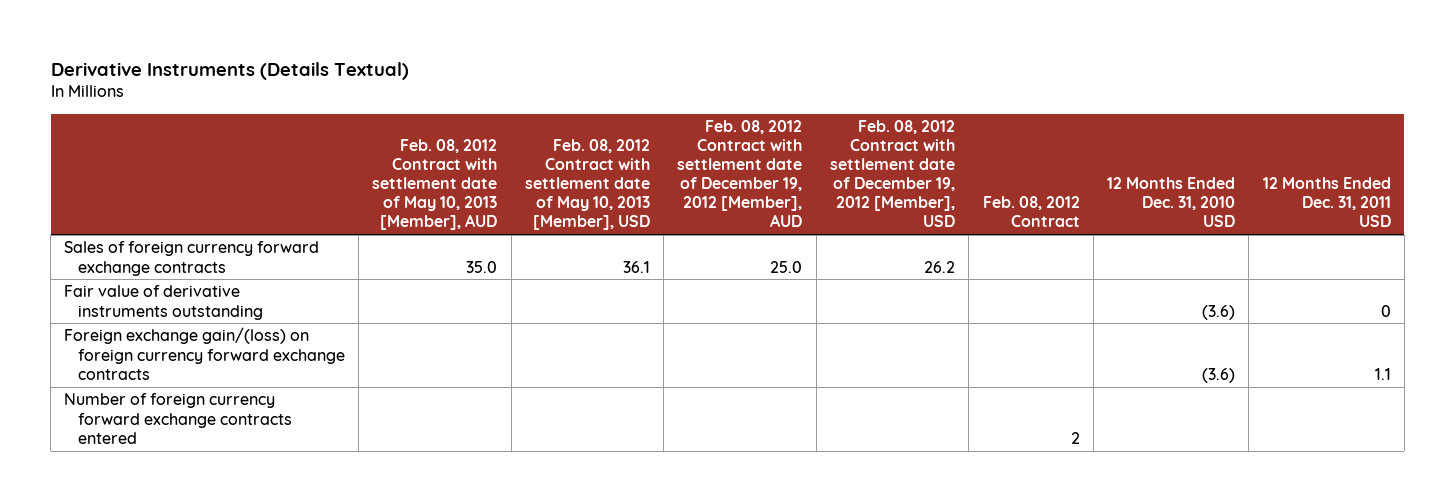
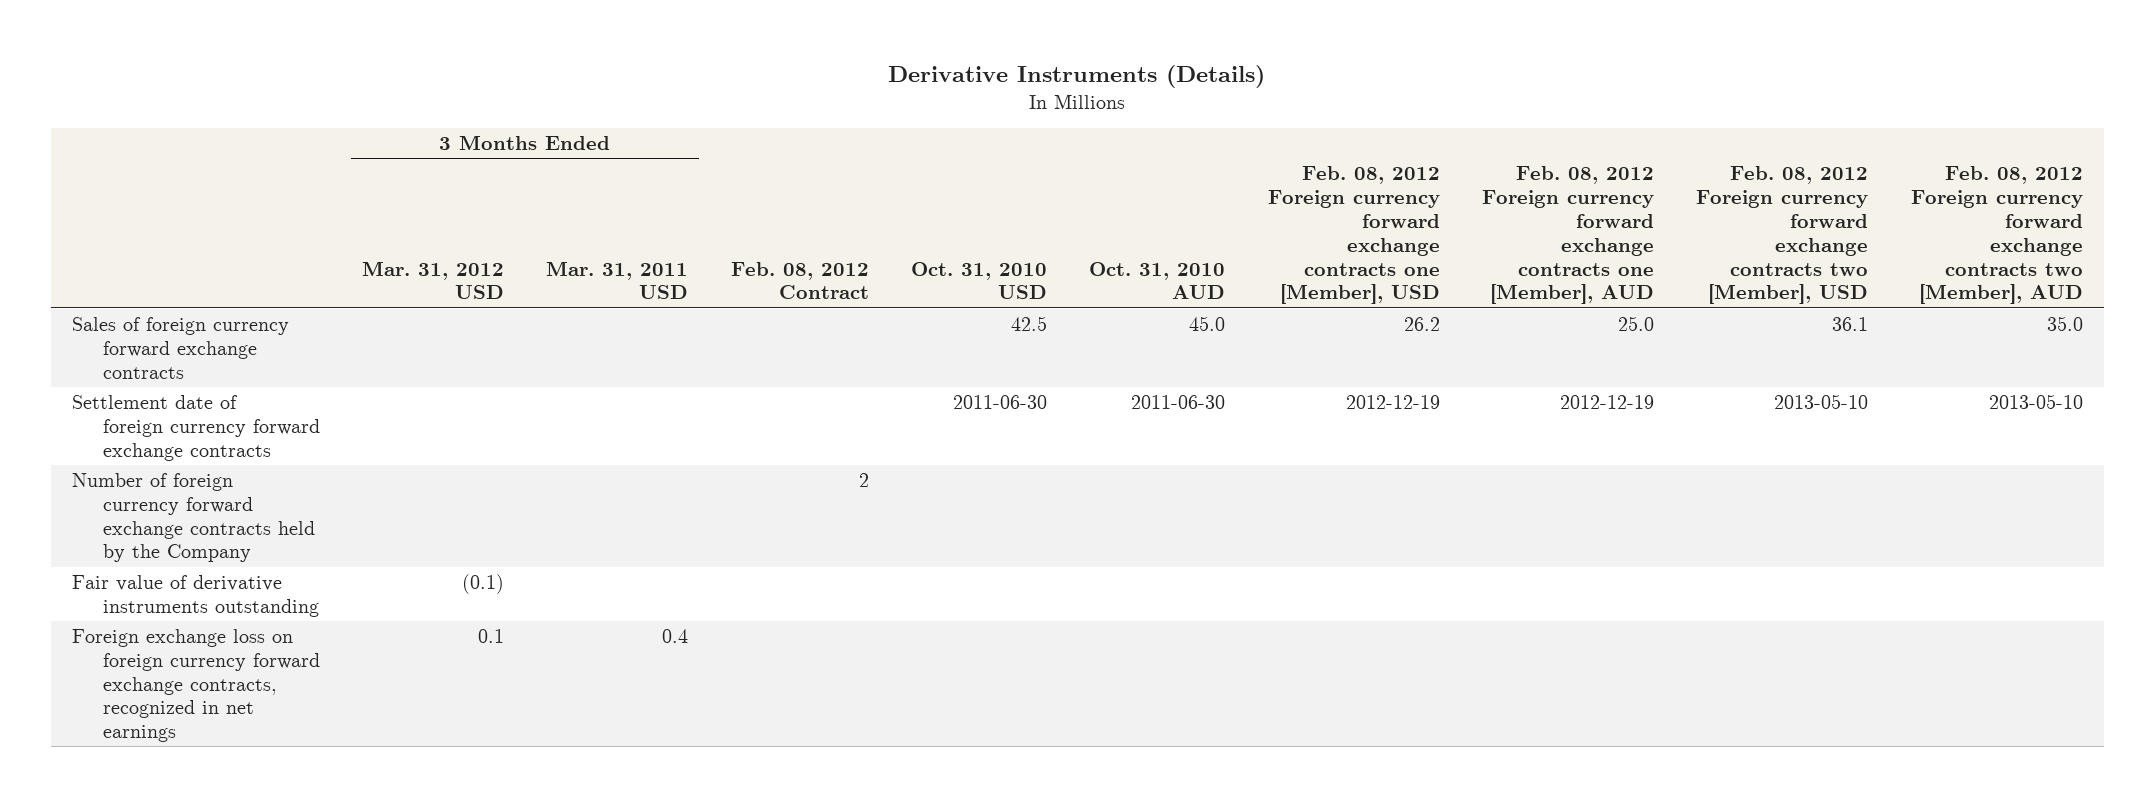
- Derivative Instruments (Details Textual)
+ Derivative Instruments (Details)
- | Feb. 08, 2012 Contract with settlement date of May 10, 2013 [Member], AUD | Feb. 08, 2012 Contract with settlement date of May 10, 2013 [Member], USD | Feb. 08, 2012 Contract with settlement date of December 19, 2012 [Member], AUD | Feb. 08, 2012 Contract with settlement date of December 19, 2012 [Member], USD | Feb. 08, 2012 Contract | 12 Months Ended Dec. 31, 2010 USD | 12 Months Ended Dec. 31, 2011 USD
+ | 3 Months Ended Mar. 31, 2012 USD | 3 Months Ended Mar. 31, 2011 USD | Feb. 08, 2012 Contract | Oct. 31, 2010 USD | Oct. 31, 2010 AUD | Feb. 08, 2012 Foreign currency forward exchange contracts one [Member], USD | Feb. 08, 2012 Foreign currency forward exchange contracts one [Member], AUD | Feb. 08, 2012 Foreign currency forward exchange contracts two [Member], USD | Feb. 08, 2012 Foreign currency forward exchange contracts two [Member], AUD
+ Settlement date of foreign currency forward exchange contracts | | | | 2011-06-30 | 2011-06-30 | 2012-12-19 | 2012-12-19 | 2013-05-10 | 2013-05-10
+ Number of foreign currency forward exchange contracts held by the Company | | | 2 | | | | | |
- Foreign exchange gain/(loss) on foreign currency forward exchange contracts | | | | | | (3.6) | 1.1
- Number of foreign currency forward exchange contracts entered | | | | | 2 | |
+ Foreign exchange loss on foreign currency forward exchange contracts, recognized in net earnings | 0.1 | 0.4 | | | | | | |

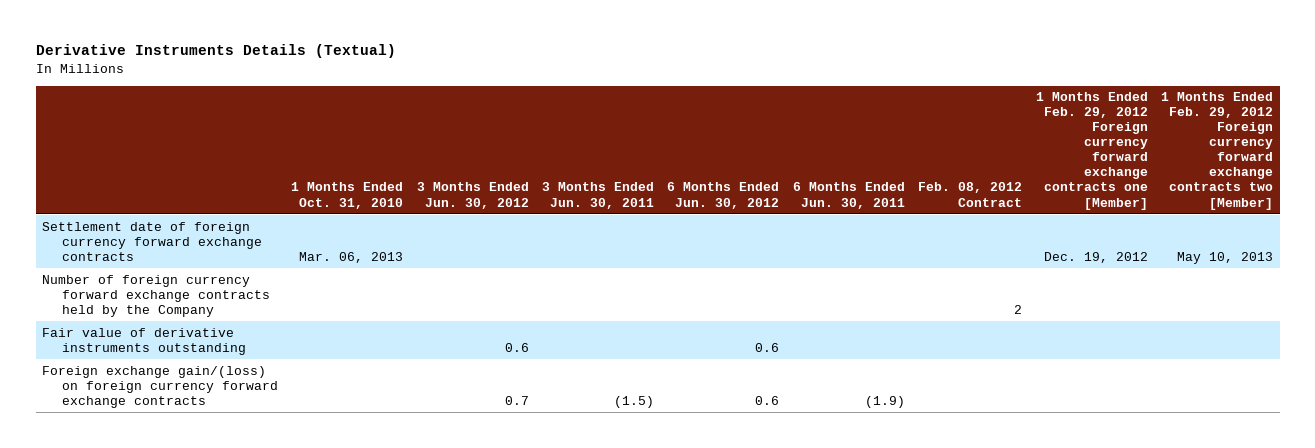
- Derivative Instruments (Details)
+ Derivative Instruments Details (Textual)
- | 3 Months Ended Mar. 31, 2012 USD | 3 Months Ended Mar. 31, 2011 USD | Feb. 08, 2012 Contract | Oct. 31, 2010 USD | Oct. 31, 2010 AUD | Feb. 08, 2012 Foreign currency forward exchange contracts one [Member], USD | Feb. 08, 2012 Foreign currency forward exchange contracts one [Member], AUD | Feb. 08, 2012 Foreign currency forward exchange contracts two [Member], USD | Feb. 08, 2012 Foreign currency forward exchange contracts two [Member], AUD
+ | 1 Months Ended Oct. 31, 2010 | 3 Months Ended Jun. 30, 2012 | 3 Months Ended Jun. 30, 2011 | 6 Months Ended Jun. 30, 2012 | 6 Months Ended Jun. 30, 2011 | Feb. 08, 2012 Contract | 1 Months Ended Feb. 29, 2012 Foreign currency forward exchange contracts one [Member] | 1 Months Ended Feb. 29, 2012 Foreign currency forward exchange contracts two [Member]
- Sales of foreign currency forward exchange contracts | | | | 42.5 | 45.0 | 26.2 | 25.0 | 36.1 | 35.0
- Foreign exchange loss on foreign currency forward exchange contracts, recognized in net earnings | 0.1 | 0.4 | | | | | | |
+ Foreign exchange gain/(loss) on foreign currency forward exchange contracts | | 0.7 | (1.5) | 0.6 | (1.9) | | |

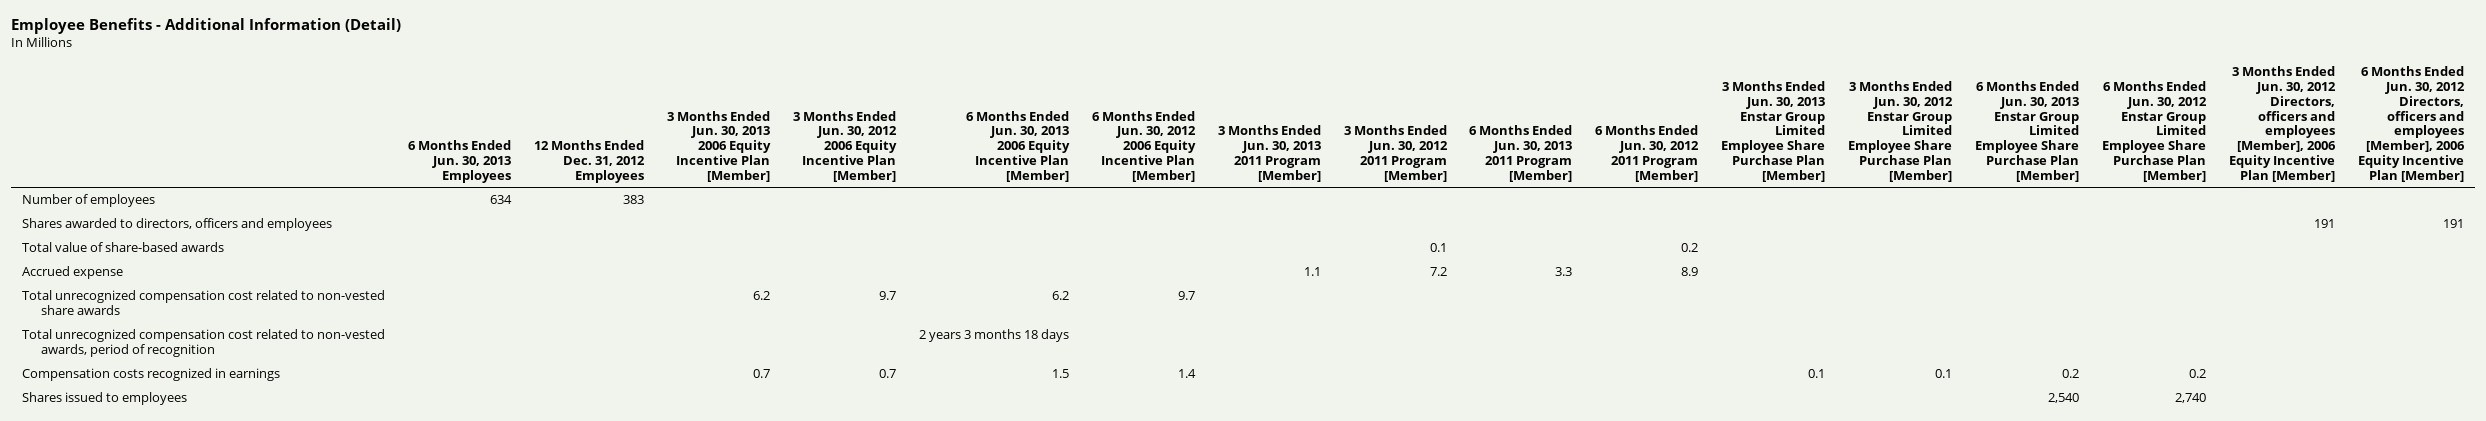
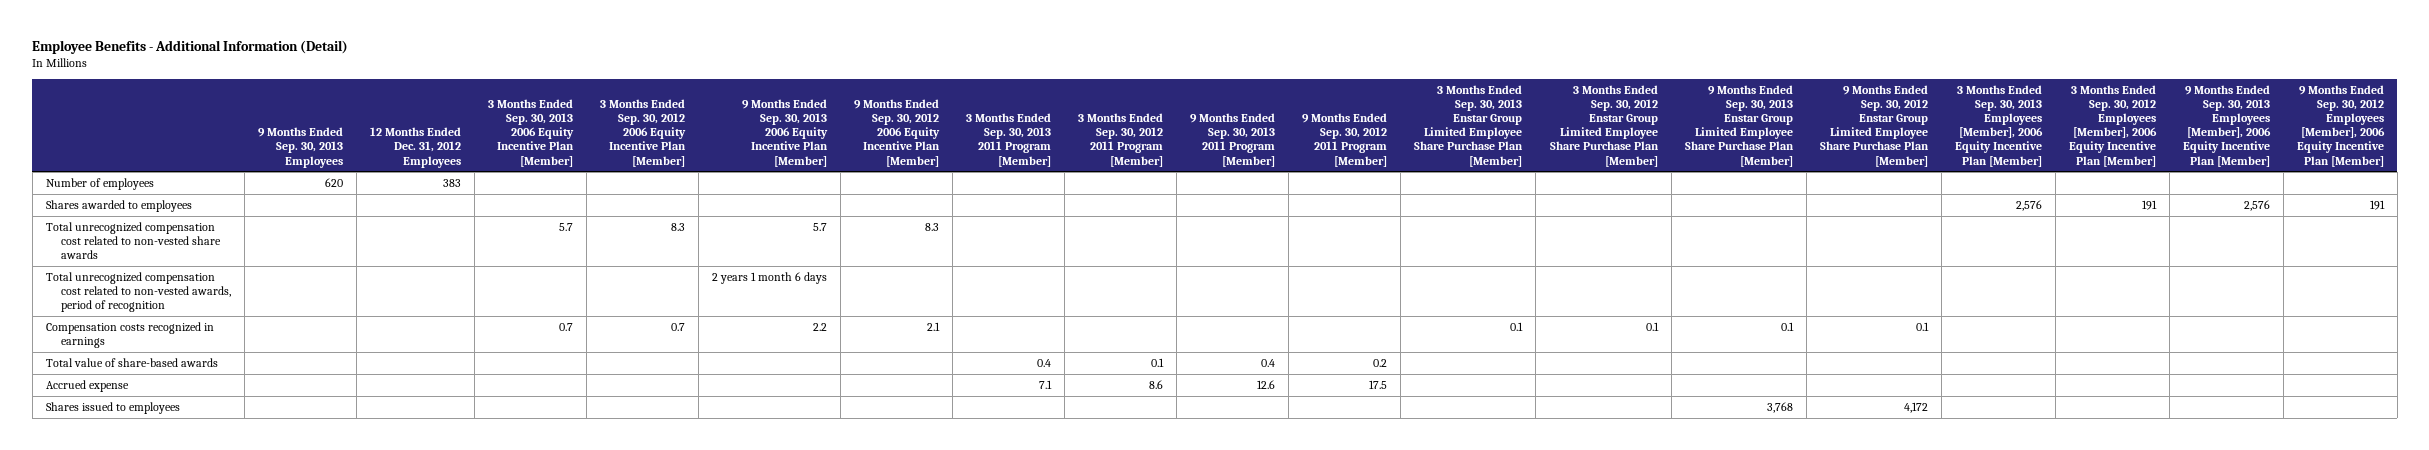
- | 6 Months Ended Jun. 30, 2013 Employees | 12 Months Ended Dec. 31, 2012 Employees | 3 Months Ended Jun. 30, 2013 2006 Equity Incentive Plan [Member] | 3 Months Ended Jun. 30, 2012 2006 Equity Incentive Plan [Member] | 6 Months Ended Jun. 30, 2013 2006 Equity Incentive Plan [Member] | 6 Months Ended Jun. 30, 2012 2006 Equity Incentive Plan [Member] | 3 Months Ended Jun. 30, 2013 2011 Program [Member] | 3 Months Ended Jun. 30, 2012 2011 Program [Member] | 6 Months Ended Jun. 30, 2013 2011 Program [Member] | 6 Months Ended Jun. 30, 2012 2011 Program [Member] | 3 Months Ended Jun. 30, 2013 Enstar Group Limited Employee Share Purchase Plan [Member] | 3 Months Ended Jun. 30, 2012 Enstar Group Limited Employee Share Purchase Plan [Member] | 6 Months Ended Jun. 30, 2013 Enstar Group Limited Employee Share Purchase Plan [Member] | 6 Months Ended Jun. 30, 2012 Enstar Group Limited Employee Share Purchase Plan [Member] | 3 Months Ended Jun. 30, 2012 Directors, officers and employees [Member], 2006 Equity Incentive Plan [Member] | 6 Months Ended Jun. 30, 2012 Directors, officers and employees [Member], 2006 Equity Incentive Plan [Member]
+ | 9 Months Ended Sep. 30, 2013 Employees | 12 Months Ended Dec. 31, 2012 Employees | 3 Months Ended Sep. 30, 2013 2006 Equity Incentive Plan [Member] | 3 Months Ended Sep. 30, 2012 2006 Equity Incentive Plan [Member] | 9 Months Ended Sep. 30, 2013 2006 Equity Incentive Plan [Member] | 9 Months Ended Sep. 30, 2012 2006 Equity Incentive Plan [Member] | 3 Months Ended Sep. 30, 2013 2011 Program [Member] | 3 Months Ended Sep. 30, 2012 2011 Program [Member] | 9 Months Ended Sep. 30, 2013 2011 Program [Member] | 9 Months Ended Sep. 30, 2012 2011 Program [Member] | 3 Months Ended Sep. 30, 2013 Enstar Group Limited Employee Share Purchase Plan [Member] | 3 Months Ended Sep. 30, 2012 Enstar Group Limited Employee Share Purchase Plan [Member] | 9 Months Ended Sep. 30, 2013 Enstar Group Limited Employee Share Purchase Plan [Member] | 9 Months Ended Sep. 30, 2012 Enstar Group Limited Employee Share Purchase Plan [Member] | 3 Months Ended Sep. 30, 2013 Employees [Member], 2006 Equity Incentive Plan [Member] | 3 Months Ended Sep. 30, 2012 Employees [Member], 2006 Equity Incentive Plan [Member] | 9 Months Ended Sep. 30, 2013 Employees [Member], 2006 Equity Incentive Plan [Member] | 9 Months Ended Sep. 30, 2012 Employees [Member], 2006 Equity Incentive Plan [Member]
- Shares awarded to directors, officers and employees | | | | | | | | | | | | | | | 191 | 191
+ Shares awarded to employees | | | | | | | | | | | | | | | 2,576 | 191 | 2,576 | 191
moved down: Total value of share-based awards | | | | | | | 0.4 | 0.1 | 0.4 | 0.2 | | | | | | | |
moved down: Accrued expense | | | | | | | 7.1 | 8.6 | 12.6 | 17.5 | | | | | | | |

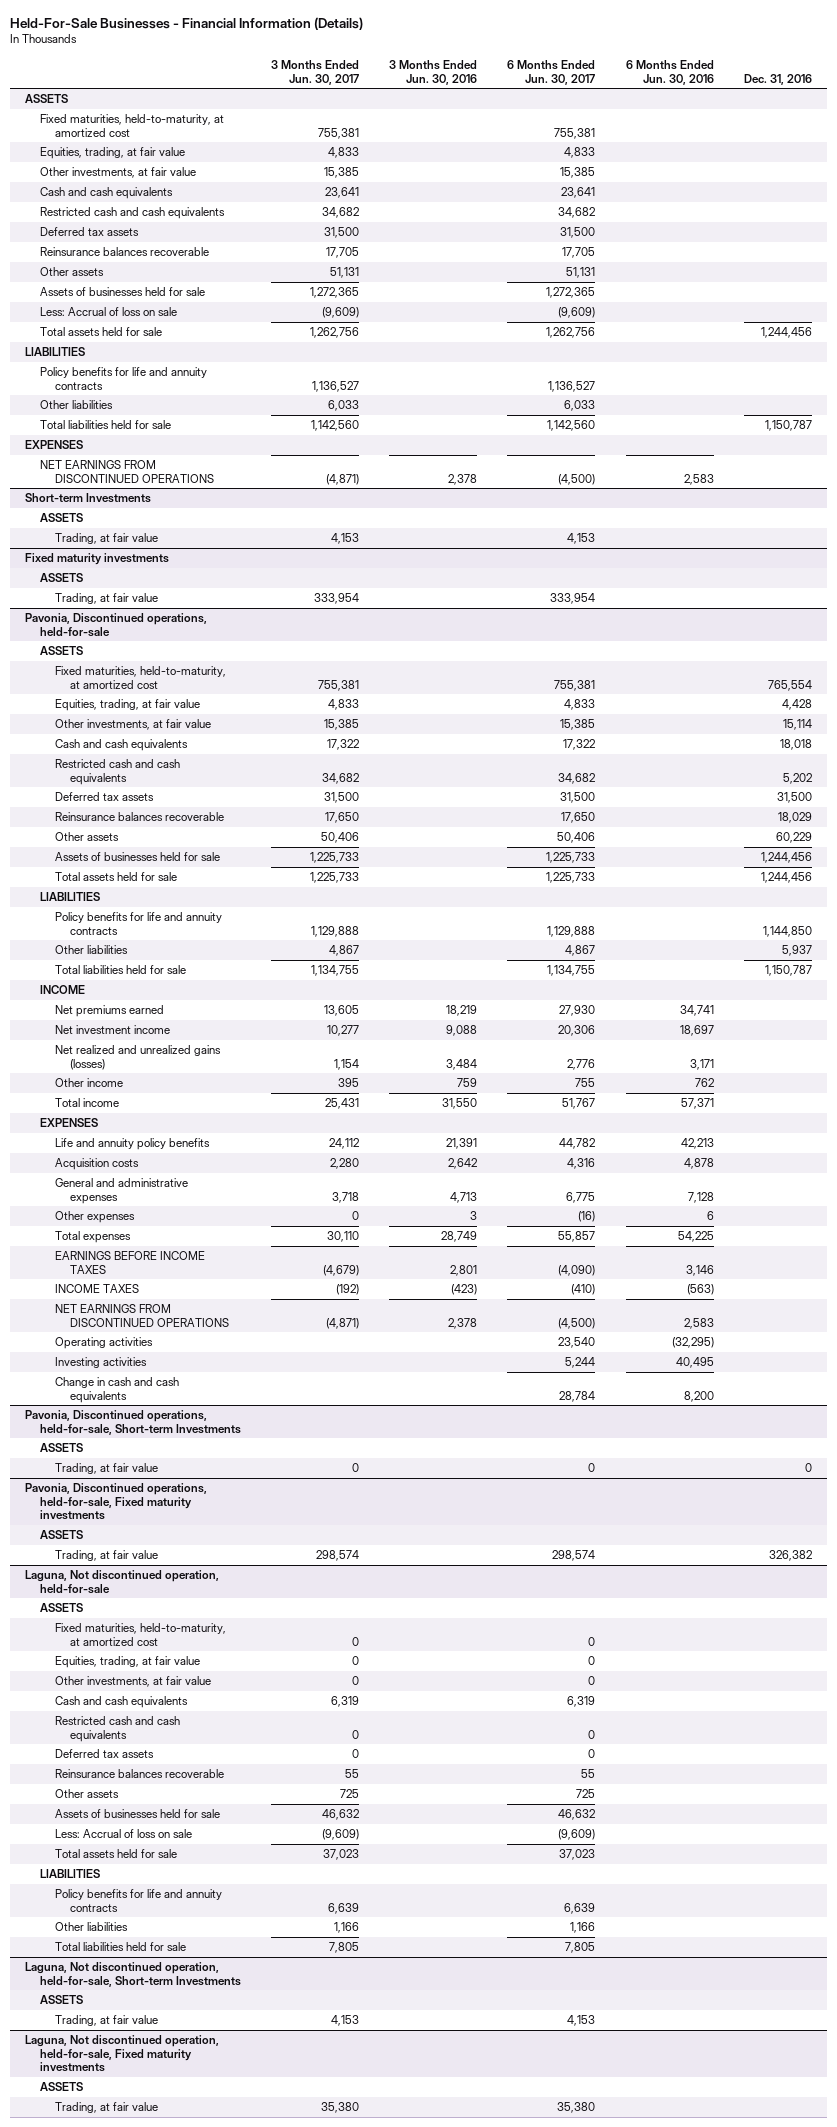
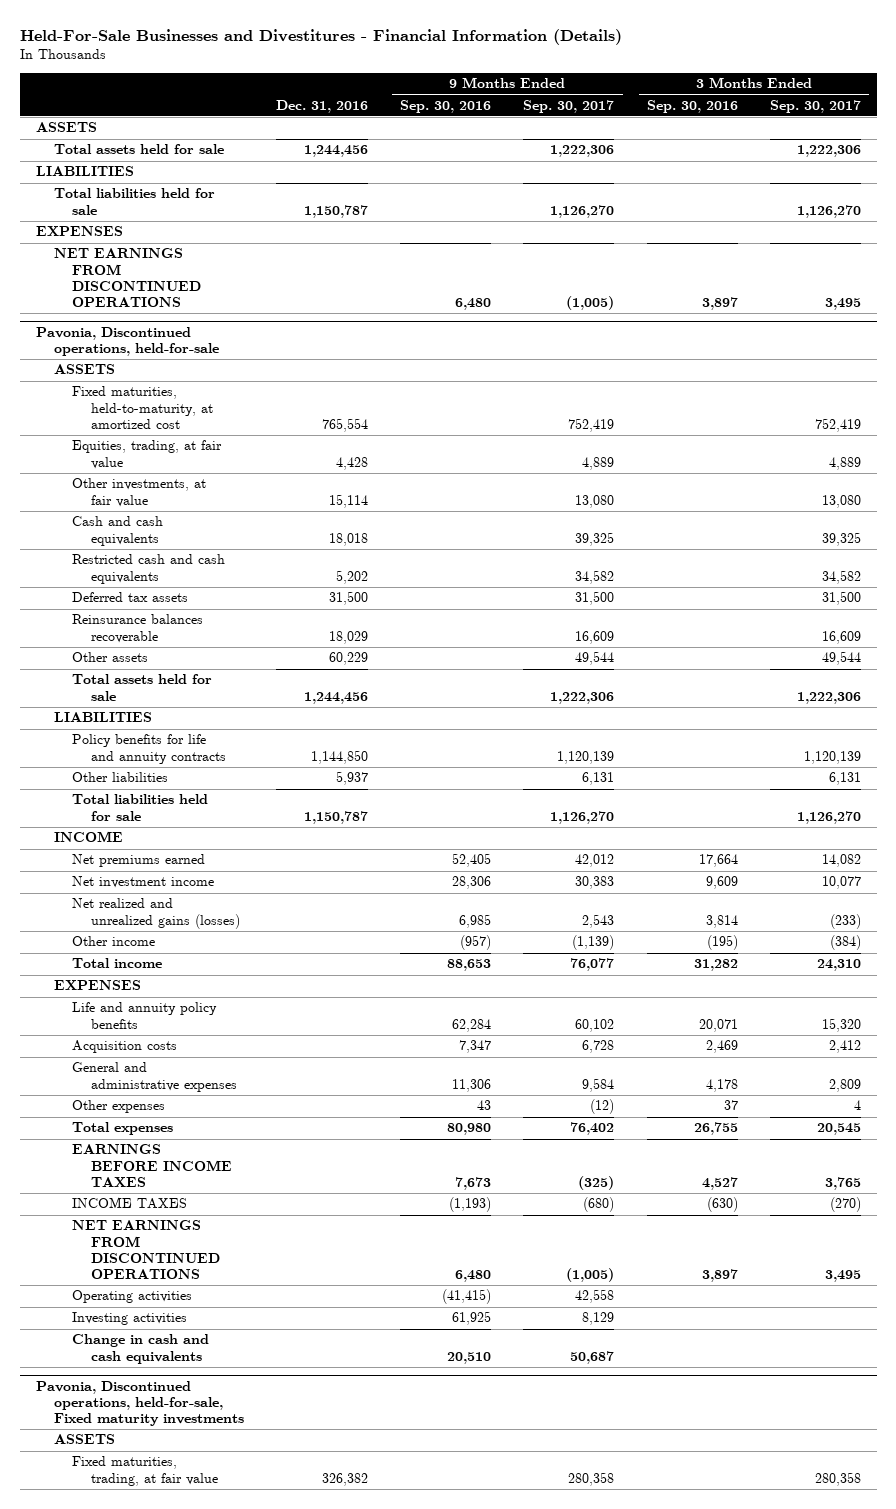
- Held-For-Sale Businesses - Financial Information (Details)
+ Held-For-Sale Businesses and Divestitures - Financial Information (Details)
- | 3 Months Ended Jun. 30, 2017 | 3 Months Ended Jun. 30, 2016 | 6 Months Ended Jun. 30, 2017 | 6 Months Ended Jun. 30, 2016 | Dec. 31, 2016
+ | Dec. 31, 2016 | 9 Months Ended Sep. 30, 2016 | 9 Months Ended Sep. 30, 2017 | 3 Months Ended Sep. 30, 2016 | 3 Months Ended Sep. 30, 2017
- Fixed maturities, held-to-maturity, at amortized cost | 755,381 | | 755,381 | |
- Equities, trading, at fair value | 4,833 | | 4,833 | |
- Other investments, at fair value | 15,385 | | 15,385 | |
- Cash and cash equivalents | 23,641 | | 23,641 | |
- Restricted cash and cash equivalents | 34,682 | | 34,682 | |
- Deferred tax assets | 31,500 | | 31,500 | |
- Reinsurance balances recoverable | 17,705 | | 17,705 | |
- Other assets | 51,131 | | 51,131 | |
- Assets of businesses held for sale | 1,272,365 | | 1,272,365 | |
- Less: Accrual of loss on sale | (9,609) | | (9,609) | |
- Policy benefits for life and annuity contracts | 1,136,527 | | 1,136,527 | |
- Other liabilities | 6,033 | | 6,033 | |
- Short-term Investments
- ASSETS
- Trading, at fair value | 4,153 | | 4,153 | |
- Fixed maturity investments
- ASSETS
- Trading, at fair value | 333,954 | | 333,954 | |
@ Pavonia, Discontinued operations, held-for-sale
- Assets of businesses held for sale | 1,225,733 | | 1,225,733 | | 1,244,456
- Pavonia, Discontinued operations, held-for-sale, Short-term Investments
- ASSETS
- Trading, at fair value | 0 | | 0 | | 0
@ Pavonia, Discontinued operations, held-for-sale, Fixed maturity investments
- Trading, at fair value | 298,574 | | 298,574 | | 326,382
- Laguna, Not discontinued operation, held-for-sale
- ASSETS
- Fixed maturities, held-to-maturity, at amortized cost | 0 | | 0 | |
- Equities, trading, at fair value | 0 | | 0 | |
- Other investments, at fair value | 0 | | 0 | |
- Cash and cash equivalents | 6,319 | | 6,319 | |
- Restricted cash and cash equivalents | 0 | | 0 | |
- Deferred tax assets | 0 | | 0 | |
- Reinsurance balances recoverable | 55 | | 55 | |
- Other assets | 725 | | 725 | |
- Assets of businesses held for sale | 46,632 | | 46,632 | |
- Less: Accrual of loss on sale | (9,609) | | (9,609) | |
- Total assets held for sale | 37,023 | | 37,023 | |
- LIABILITIES
- Policy benefits for life and annuity contracts | 6,639 | | 6,639 | |
- Other liabilities | 1,166 | | 1,166 | |
- Total liabilities held for sale | 7,805 | | 7,805 | |
- Laguna, Not discontinued operation, held-for-sale, Short-term Investments
- ASSETS
- Trading, at fair value | 4,153 | | 4,153 | |
- Laguna, Not discontinued operation, held-for-sale, Fixed maturity investments
- ASSETS
- Trading, at fair value | 35,380 | | 35,380 | |
@ Pavonia, Discontinued operations, held-for-sale, Fixed maturity investments
+ Fixed maturities, trading, at fair value | 326,382 | | 280,358 | | 280,358

